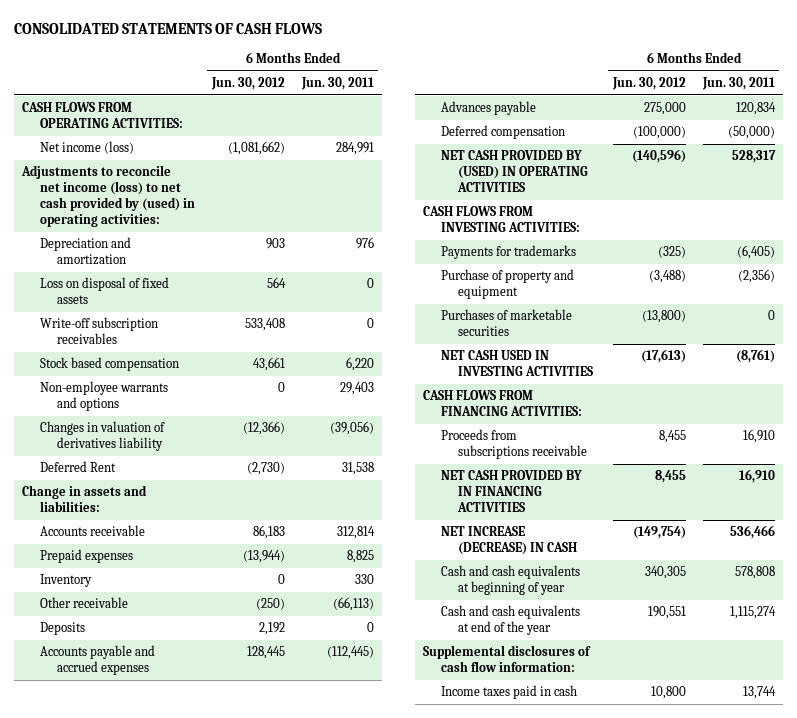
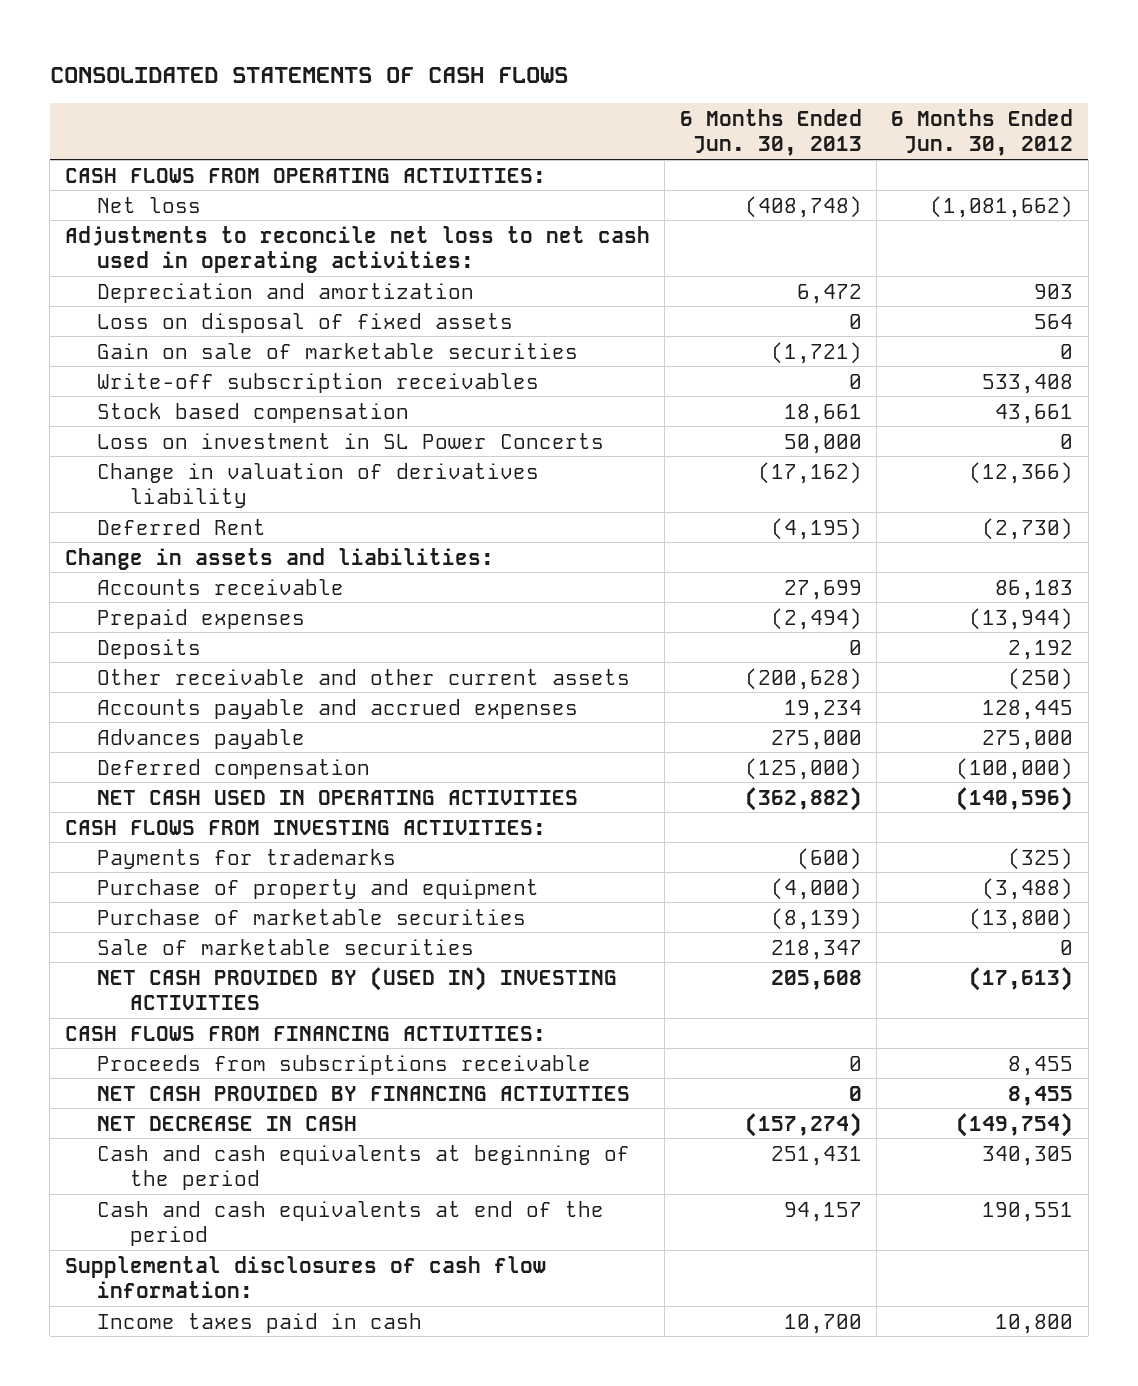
- | 6 Months Ended Jun. 30, 2012 | 6 Months Ended Jun. 30, 2011
+ | 6 Months Ended Jun. 30, 2013 | 6 Months Ended Jun. 30, 2012
- Net income (loss) | (1,081,662) | 284,991
- Adjustments to reconcile net income (loss) to net cash provided by (used) in operating activities:
+ Net loss | (408,748) | (1,081,662)
+ Adjustments to reconcile net loss to net cash used in operating activities:
+ Gain on sale of marketable securities | (1,721) | 0
- Non-employee warrants and options | 0 | 29,403
- Changes in valuation of derivatives liability | (12,366) | (39,056)
+ Loss on investment in SL Power Concerts | 50,000 | 0
+ Change in valuation of derivatives liability | (17,162) | (12,366)
- Inventory | 0 | 330
- Other receivable | (250) | (66,113)
+ Other receivable and other current assets | (200,628) | (250)
- NET CASH PROVIDED BY (USED) IN OPERATING ACTIVITIES | (140,596) | 528,317
+ NET CASH USED IN OPERATING ACTIVITIES | (362,882) | (140,596)
- Purchases of marketable securities | (13,800) | 0
- NET CASH USED IN INVESTING ACTIVITIES | (17,613) | (8,761)
+ Purchase of marketable securities | (8,139) | (13,800)
+ Sale of marketable securities | 218,347 | 0
+ NET CASH PROVIDED BY (USED IN) INVESTING ACTIVITIES | 205,608 | (17,613)
- NET CASH PROVIDED BY IN FINANCING ACTIVITIES | 8,455 | 16,910
- NET INCREASE (DECREASE) IN CASH | (149,754) | 536,466
- Cash and cash equivalents at beginning of year | 340,305 | 578,808
- Cash and cash equivalents at end of the year | 190,551 | 1,115,274
+ NET CASH PROVIDED BY FINANCING ACTIVITIES | 0 | 8,455
+ NET DECREASE IN CASH | (157,274) | (149,754)
+ Cash and cash equivalents at beginning of the period | 251,431 | 340,305
+ Cash and cash equivalents at end of the period | 94,157 | 190,551

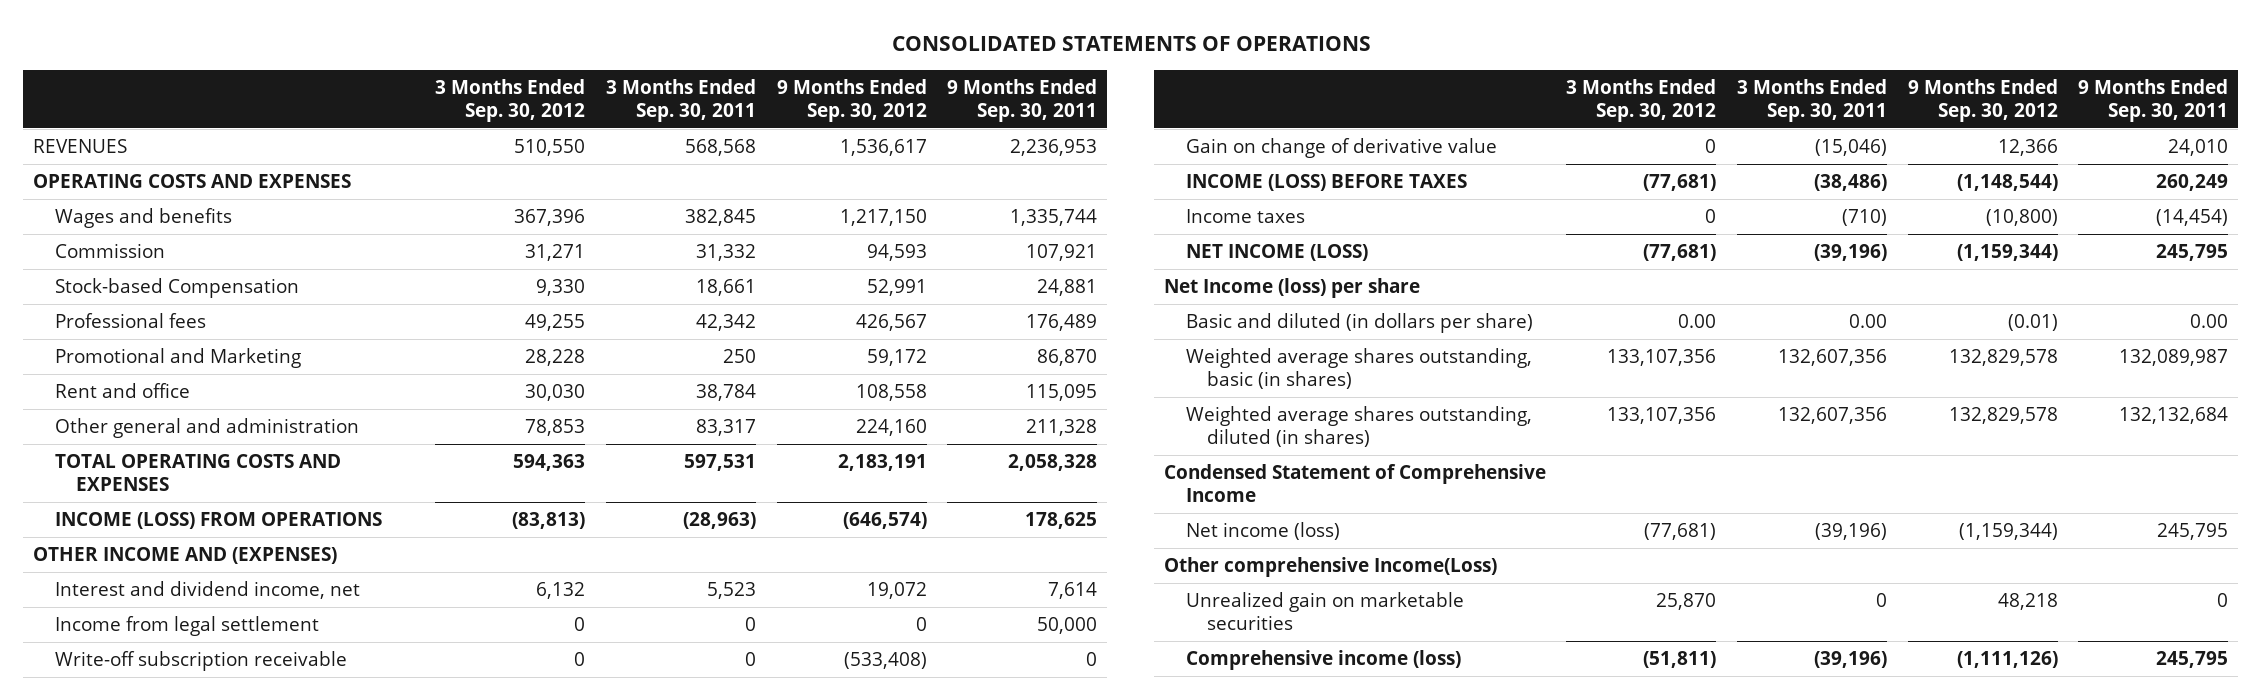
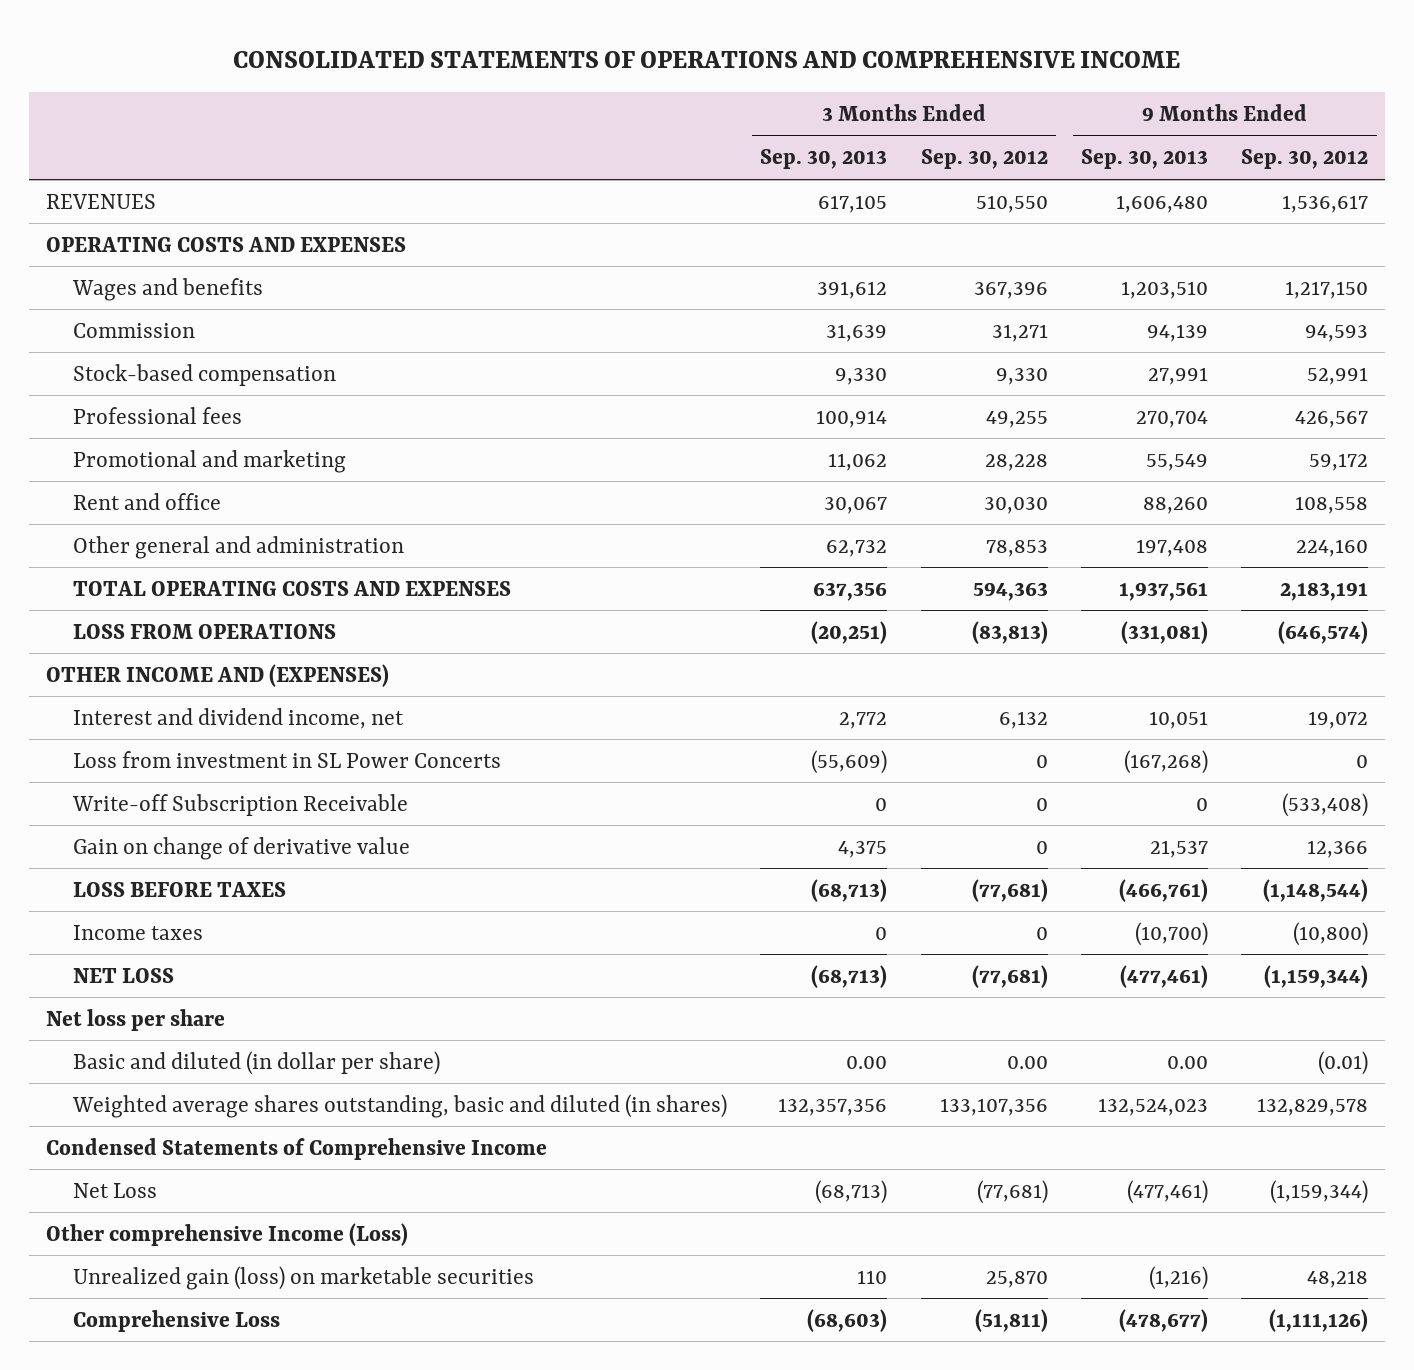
- CONSOLIDATED STATEMENTS OF OPERATIONS
+ CONSOLIDATED STATEMENTS OF OPERATIONS AND COMPREHENSIVE INCOME
- | 3 Months Ended Sep. 30, 2012 | 3 Months Ended Sep. 30, 2011 | 9 Months Ended Sep. 30, 2012 | 9 Months Ended Sep. 30, 2011
+ | 3 Months Ended Sep. 30, 2013 | 3 Months Ended Sep. 30, 2012 | 9 Months Ended Sep. 30, 2013 | 9 Months Ended Sep. 30, 2012
- Stock-based Compensation | 9,330 | 18,661 | 52,991 | 24,881
+ Stock-based compensation | 9,330 | 9,330 | 27,991 | 52,991
- Promotional and Marketing | 28,228 | 250 | 59,172 | 86,870
+ Promotional and marketing | 11,062 | 28,228 | 55,549 | 59,172
- INCOME (LOSS) FROM OPERATIONS | (83,813) | (28,963) | (646,574) | 178,625
+ LOSS FROM OPERATIONS | (20,251) | (83,813) | (331,081) | (646,574)
- Income from legal settlement | 0 | 0 | 0 | 50,000
- Write-off subscription receivable | 0 | 0 | (533,408) | 0
+ Loss from investment in SL Power Concerts | (55,609) | 0 | (167,268) | 0
+ Write-off Subscription Receivable | 0 | 0 | 0 | (533,408)
- INCOME (LOSS) BEFORE TAXES | (77,681) | (38,486) | (1,148,544) | 260,249
+ LOSS BEFORE TAXES | (68,713) | (77,681) | (466,761) | (1,148,544)
- NET INCOME (LOSS) | (77,681) | (39,196) | (1,159,344) | 245,795
- Net Income (loss) per share
- Basic and diluted (in dollars per share) | 0.00 | 0.00 | (0.01) | 0.00
- Weighted average shares outstanding, basic (in shares) | 133,107,356 | 132,607,356 | 132,829,578 | 132,089,987
- Weighted average shares outstanding, diluted (in shares) | 133,107,356 | 132,607,356 | 132,829,578 | 132,132,684
- Condensed Statement of Comprehensive Income
- Net income (loss) | (77,681) | (39,196) | (1,159,344) | 245,795
- Other comprehensive Income(Loss)
- Unrealized gain on marketable securities | 25,870 | 0 | 48,218 | 0
- Comprehensive income (loss) | (51,811) | (39,196) | (1,111,126) | 245,795
+ NET LOSS | (68,713) | (77,681) | (477,461) | (1,159,344)
+ Net loss per share
+ Basic and diluted (in dollar per share) | 0.00 | 0.00 | 0.00 | (0.01)
+ Weighted average shares outstanding, basic and diluted (in shares) | 132,357,356 | 133,107,356 | 132,524,023 | 132,829,578
+ Condensed Statements of Comprehensive Income
+ Net Loss | (68,713) | (77,681) | (477,461) | (1,159,344)
+ Other comprehensive Income (Loss)
+ Unrealized gain (loss) on marketable securities | 110 | 25,870 | (1,216) | 48,218
+ Comprehensive Loss | (68,603) | (51,811) | (478,677) | (1,111,126)

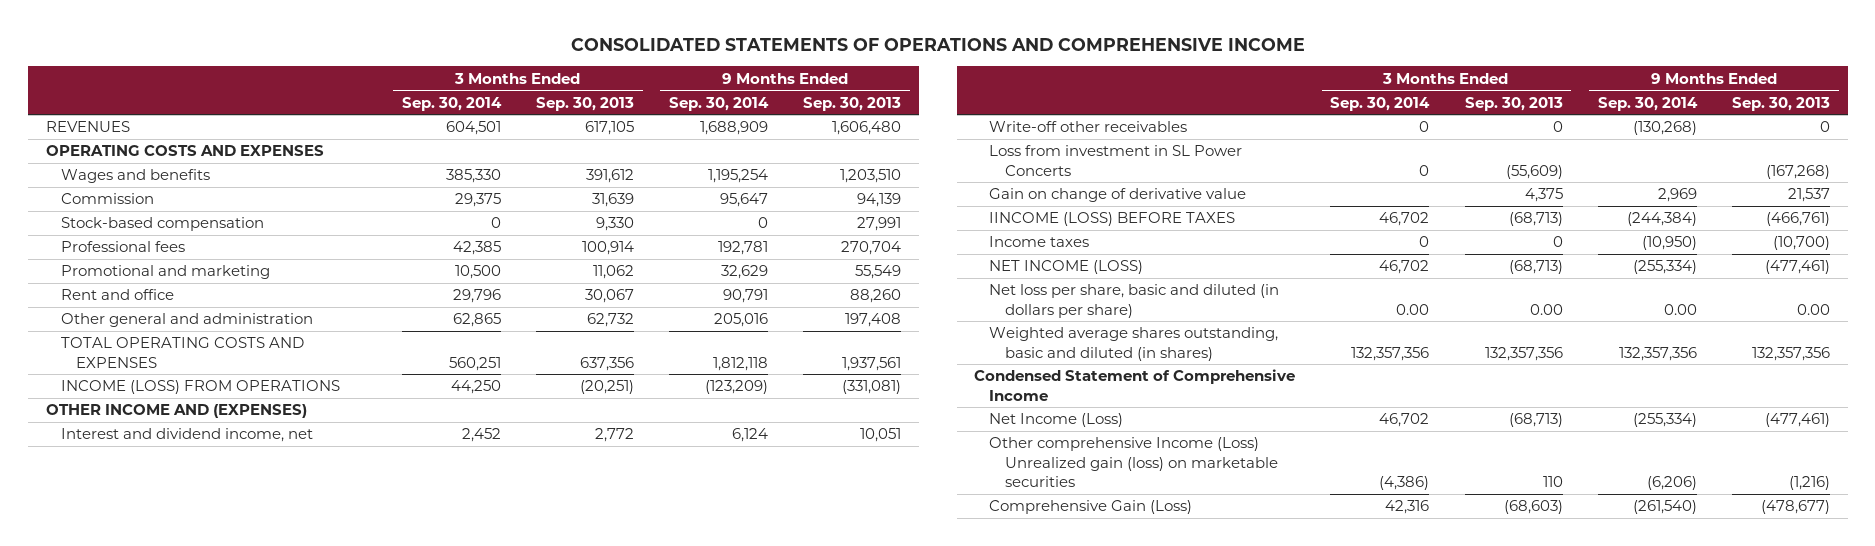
- | 3 Months Ended Sep. 30, 2013 | 3 Months Ended Sep. 30, 2012 | 9 Months Ended Sep. 30, 2013 | 9 Months Ended Sep. 30, 2012
+ | 3 Months Ended Sep. 30, 2014 | 3 Months Ended Sep. 30, 2013 | 9 Months Ended Sep. 30, 2014 | 9 Months Ended Sep. 30, 2013
- LOSS FROM OPERATIONS | (20,251) | (83,813) | (331,081) | (646,574)
+ INCOME (LOSS) FROM OPERATIONS | 44,250 | (20,251) | (123,209) | (331,081)
+ Write-off other receivables | 0 | 0 | (130,268) | 0
- Write-off Subscription Receivable | 0 | 0 | 0 | (533,408)
- LOSS BEFORE TAXES | (68,713) | (77,681) | (466,761) | (1,148,544)
+ IINCOME (LOSS) BEFORE TAXES | 46,702 | (68,713) | (244,384) | (466,761)
- NET LOSS | (68,713) | (77,681) | (477,461) | (1,159,344)
- Net loss per share
- Basic and diluted (in dollar per share) | 0.00 | 0.00 | 0.00 | (0.01)
- Weighted average shares outstanding, basic and diluted (in shares) | 132,357,356 | 133,107,356 | 132,524,023 | 132,829,578
- Condensed Statements of Comprehensive Income
- Net Loss | (68,713) | (77,681) | (477,461) | (1,159,344)
- Other comprehensive Income (Loss)
- Unrealized gain (loss) on marketable securities | 110 | 25,870 | (1,216) | 48,218
- Comprehensive Loss | (68,603) | (51,811) | (478,677) | (1,111,126)
+ NET INCOME (LOSS) | 46,702 | (68,713) | (255,334) | (477,461)
+ Net loss per share, basic and diluted (in dollars per share) | 0.00 | 0.00 | 0.00 | 0.00
+ Weighted average shares outstanding, basic and diluted (in shares) | 132,357,356 | 132,357,356 | 132,357,356 | 132,357,356
+ Condensed Statement of Comprehensive Income
+ Net Income (Loss) | 46,702 | (68,713) | (255,334) | (477,461)
+ Other comprehensive Income (Loss) Unrealized gain (loss) on marketable securities | (4,386) | 110 | (6,206) | (1,216)
+ Comprehensive Gain (Loss) | 42,316 | (68,603) | (261,540) | (478,677)

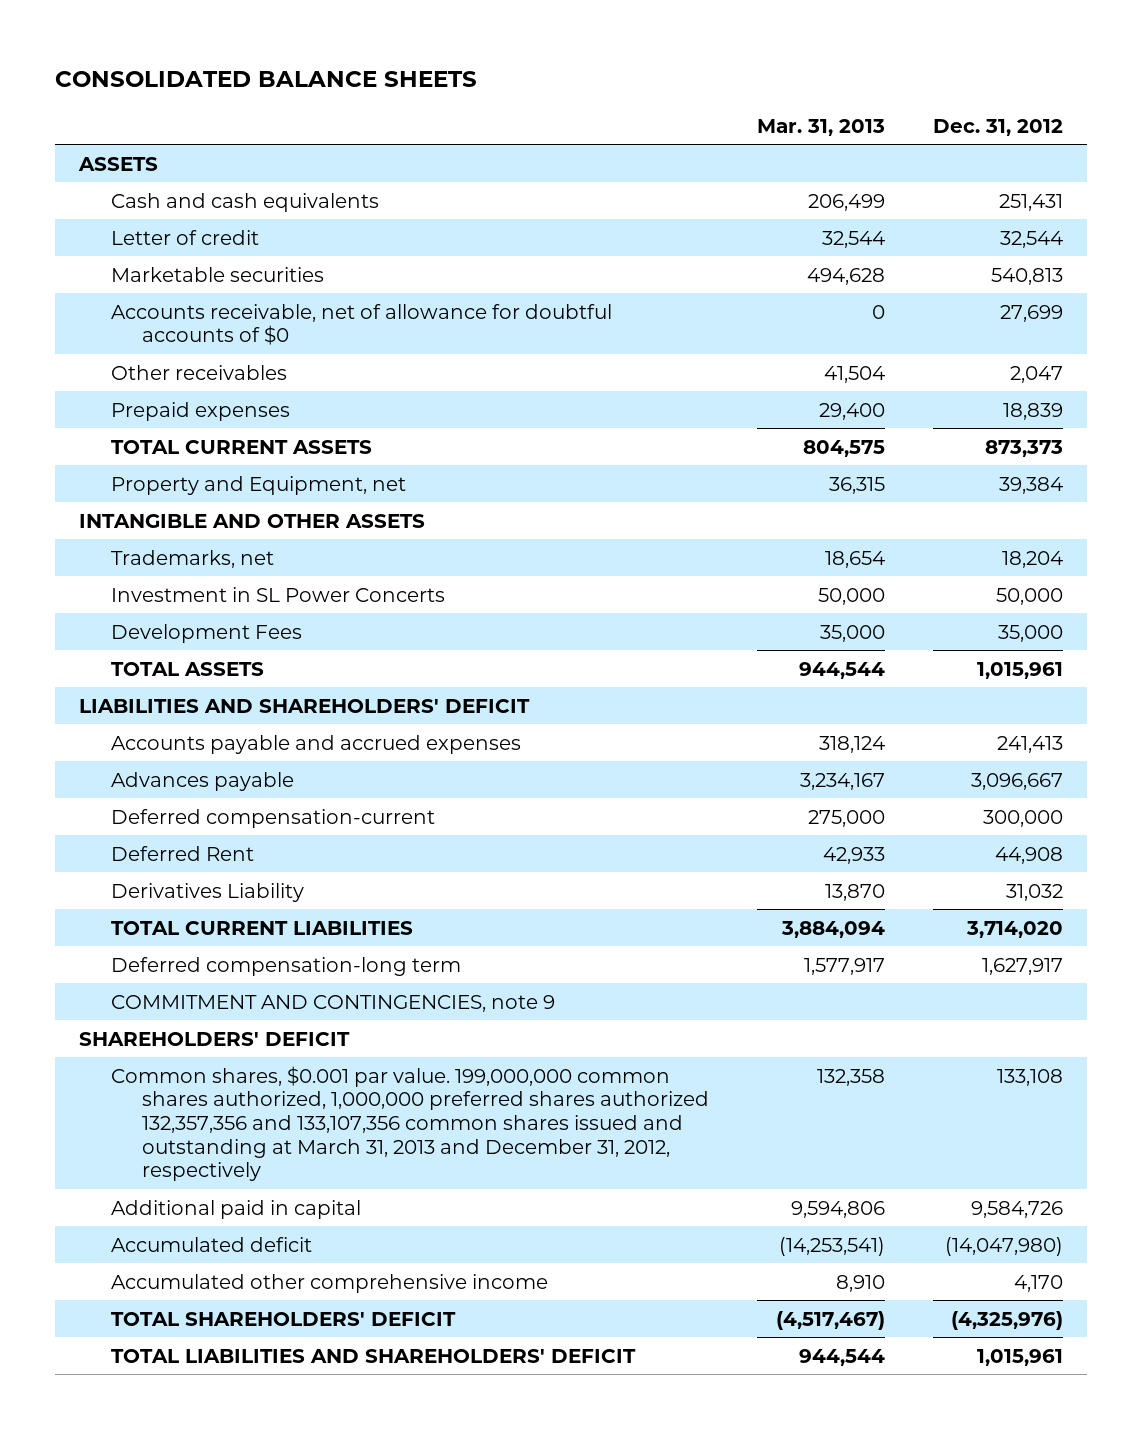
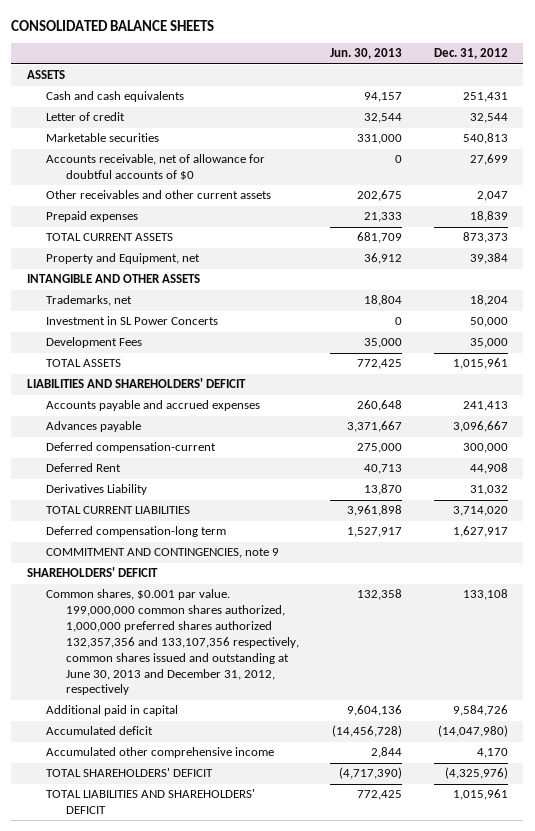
- | Mar. 31, 2013 | Dec. 31, 2012
+ | Jun. 30, 2013 | Dec. 31, 2012
- Other receivables | 41,504 | 2,047
+ Other receivables and other current assets | 202,675 | 2,047
- Common shares, $0.001 par value. 199,000,000 common shares authorized, 1,000,000 preferred shares authorized 132,357,356 and 133,107,356 common shares issued and outstanding at March 31, 2013 and December 31, 2012, respectively | 132,358 | 133,108
+ Common shares, $0.001 par value. 199,000,000 common shares authorized, 1,000,000 preferred shares authorized 132,357,356 and 133,107,356 respectively, common shares issued and outstanding at June 30, 2013 and December 31, 2012, respectively | 132,358 | 133,108

